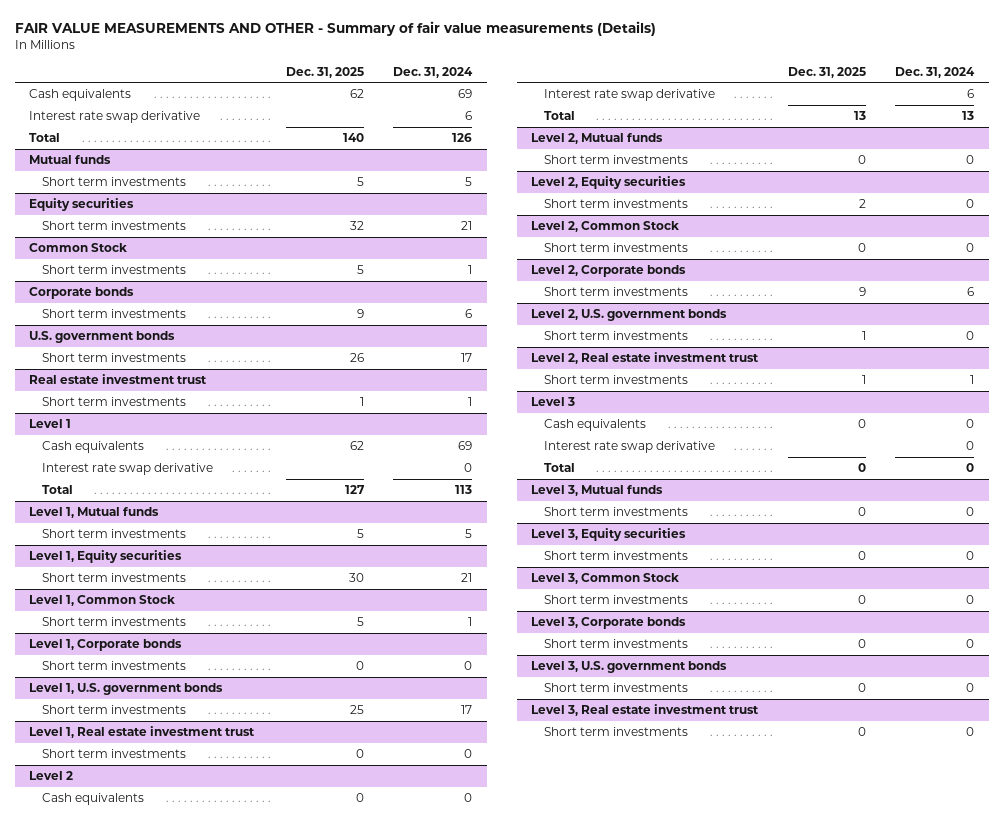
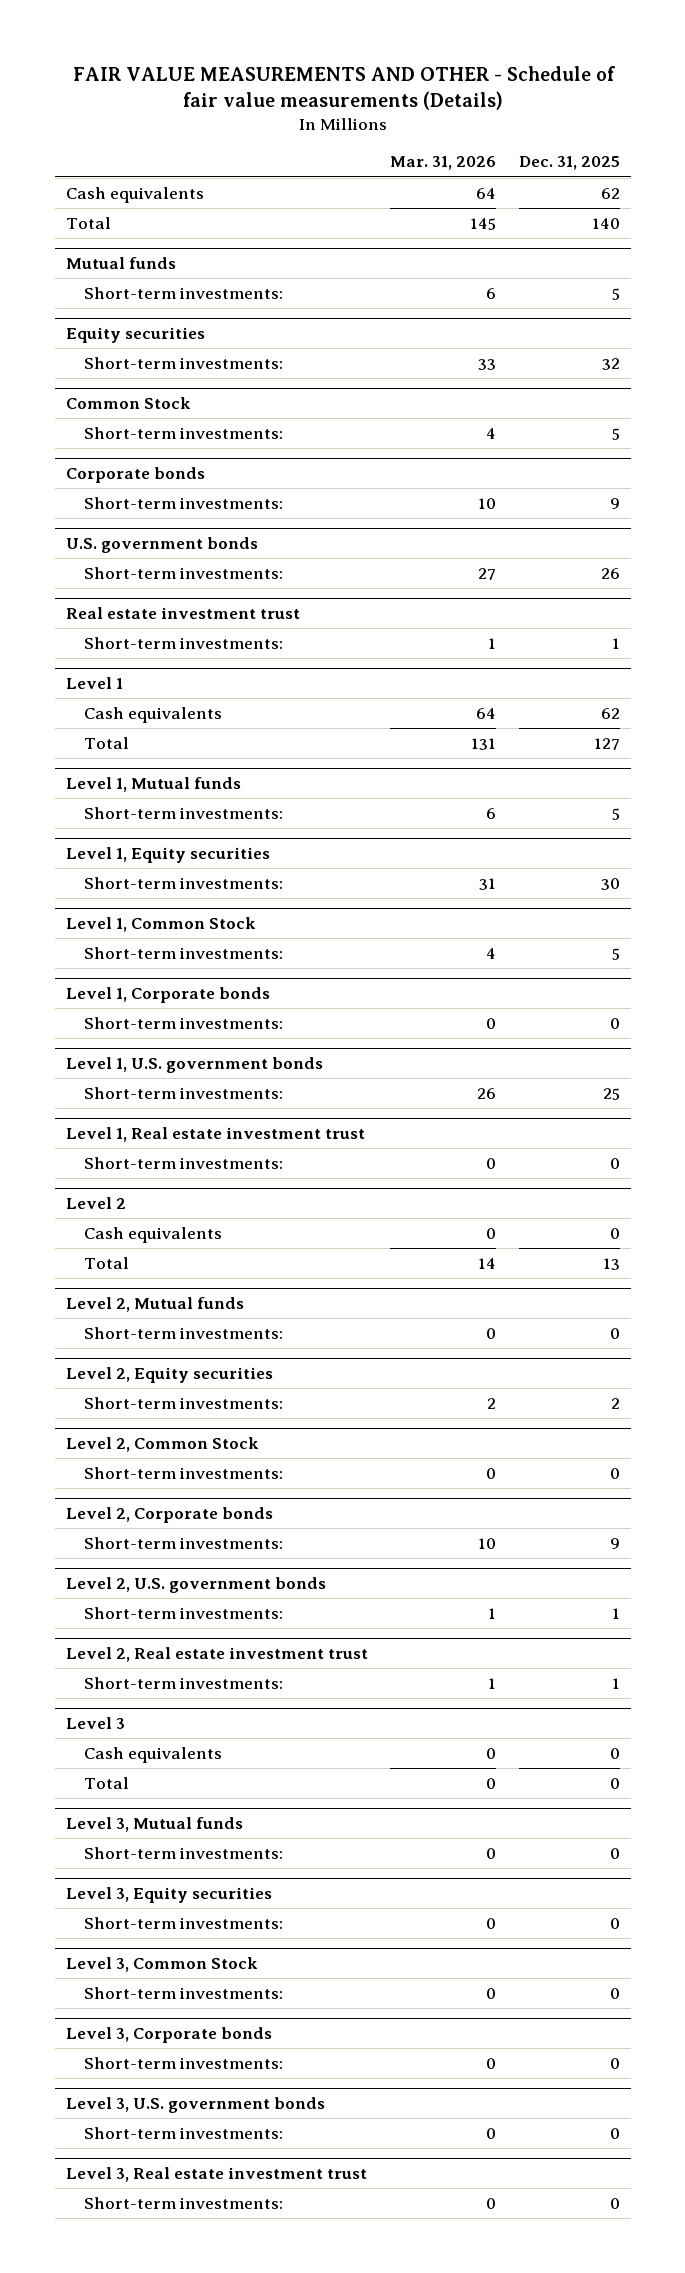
- FAIR VALUE MEASUREMENTS AND OTHER - Summary of fair value measurements (Details)
+ FAIR VALUE MEASUREMENTS AND OTHER - Schedule of fair value measurements (Details)
- | Dec. 31, 2025 | Dec. 31, 2024
+ | Mar. 31, 2026 | Dec. 31, 2025
- Interest rate swap derivative | | 6
@ Mutual funds
- Short term investments | 5 | 5
+ Short-term investments: | 6 | 5
@ Equity securities
- Short term investments | 32 | 21
+ Short-term investments: | 33 | 32
@ Common Stock
- Short term investments | 5 | 1
+ Short-term investments: | 4 | 5
@ Corporate bonds
- Short term investments | 9 | 6
+ Short-term investments: | 10 | 9
@ U.S. government bonds
- Short term investments | 26 | 17
+ Short-term investments: | 27 | 26
@ Real estate investment trust
- Short term investments | 1 | 1
+ Short-term investments: | 1 | 1
@ Level 1
- Interest rate swap derivative | | 0
@ Level 1, Mutual funds
- Short term investments | 5 | 5
+ Short-term investments: | 6 | 5
@ Level 1, Equity securities
- Short term investments | 30 | 21
+ Short-term investments: | 31 | 30
@ Level 1, Common Stock
- Short term investments | 5 | 1
+ Short-term investments: | 4 | 5
@ Level 1, Corporate bonds
- Short term investments | 0 | 0
+ Short-term investments: | 0 | 0
@ Level 1, U.S. government bonds
- Short term investments | 25 | 17
+ Short-term investments: | 26 | 25
@ Level 1, Real estate investment trust
- Short term investments | 0 | 0
+ Short-term investments: | 0 | 0
@ Level 2
- Interest rate swap derivative | | 6
@ Level 2, Mutual funds
- Short term investments | 0 | 0
+ Short-term investments: | 0 | 0
@ Level 2, Equity securities
- Short term investments | 2 | 0
+ Short-term investments: | 2 | 2
@ Level 2, Common Stock
- Short term investments | 0 | 0
+ Short-term investments: | 0 | 0
@ Level 2, Corporate bonds
- Short term investments | 9 | 6
+ Short-term investments: | 10 | 9
@ Level 2, U.S. government bonds
- Short term investments | 1 | 0
+ Short-term investments: | 1 | 1
@ Level 2, Real estate investment trust
- Short term investments | 1 | 1
+ Short-term investments: | 1 | 1
@ Level 3
- Interest rate swap derivative | | 0
@ Level 3, Mutual funds
- Short term investments | 0 | 0
+ Short-term investments: | 0 | 0
@ Level 3, Equity securities
- Short term investments | 0 | 0
+ Short-term investments: | 0 | 0
@ Level 3, Common Stock
- Short term investments | 0 | 0
+ Short-term investments: | 0 | 0
@ Level 3, Corporate bonds
- Short term investments | 0 | 0
+ Short-term investments: | 0 | 0
@ Level 3, U.S. government bonds
- Short term investments | 0 | 0
+ Short-term investments: | 0 | 0
@ Level 3, Real estate investment trust
- Short term investments | 0 | 0
+ Short-term investments: | 0 | 0

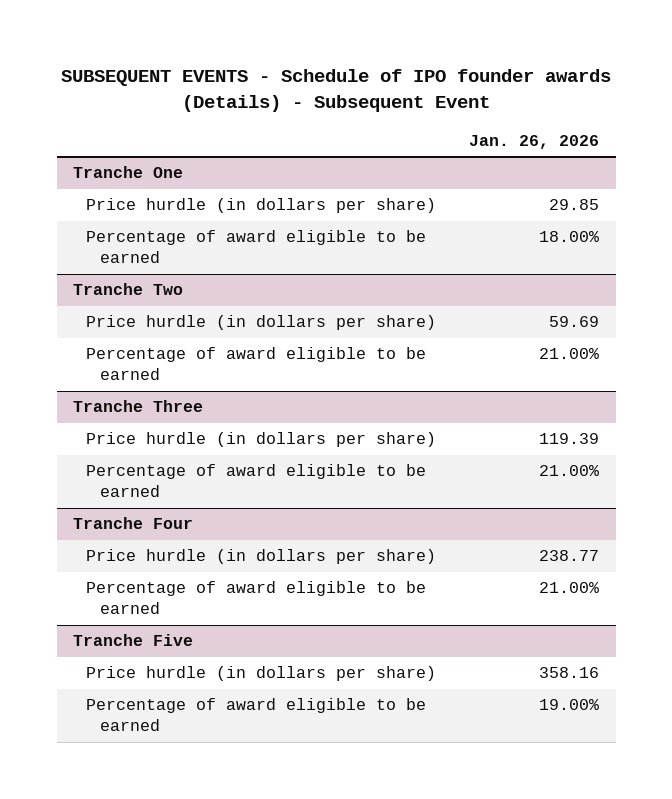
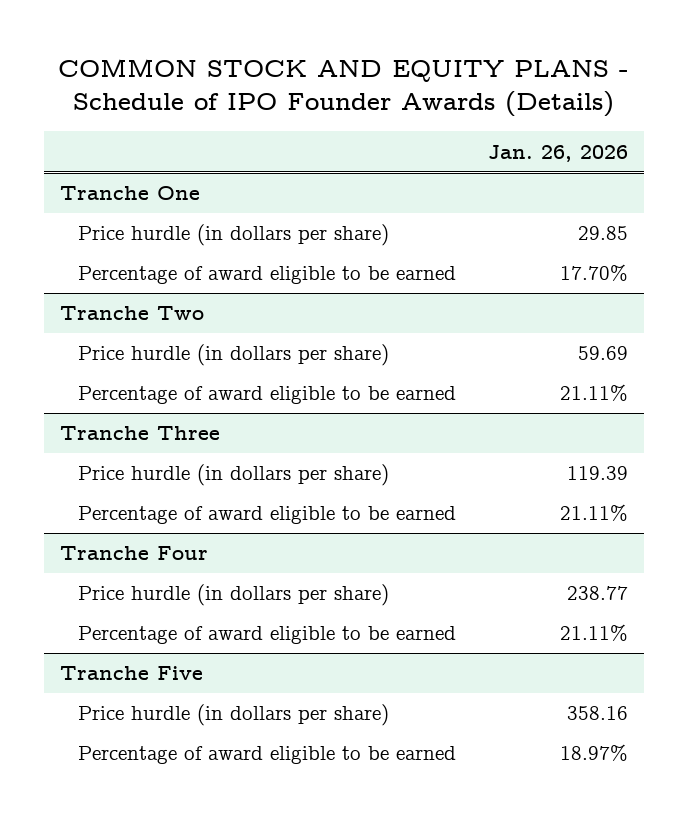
- SUBSEQUENT EVENTS - Schedule of IPO founder awards (Details) - Subsequent Event
+ COMMON STOCK AND EQUITY PLANS - Schedule of IPO Founder Awards (Details)
@ Tranche One
- Percentage of award eligible to be earned | 18.00%
+ Percentage of award eligible to be earned | 17.70%
@ Tranche Two
- Percentage of award eligible to be earned | 21.00%
+ Percentage of award eligible to be earned | 21.11%
@ Tranche Three
- Percentage of award eligible to be earned | 21.00%
+ Percentage of award eligible to be earned | 21.11%
@ Tranche Four
- Percentage of award eligible to be earned | 21.00%
+ Percentage of award eligible to be earned | 21.11%
@ Tranche Five
- Percentage of award eligible to be earned | 19.00%
+ Percentage of award eligible to be earned | 18.97%

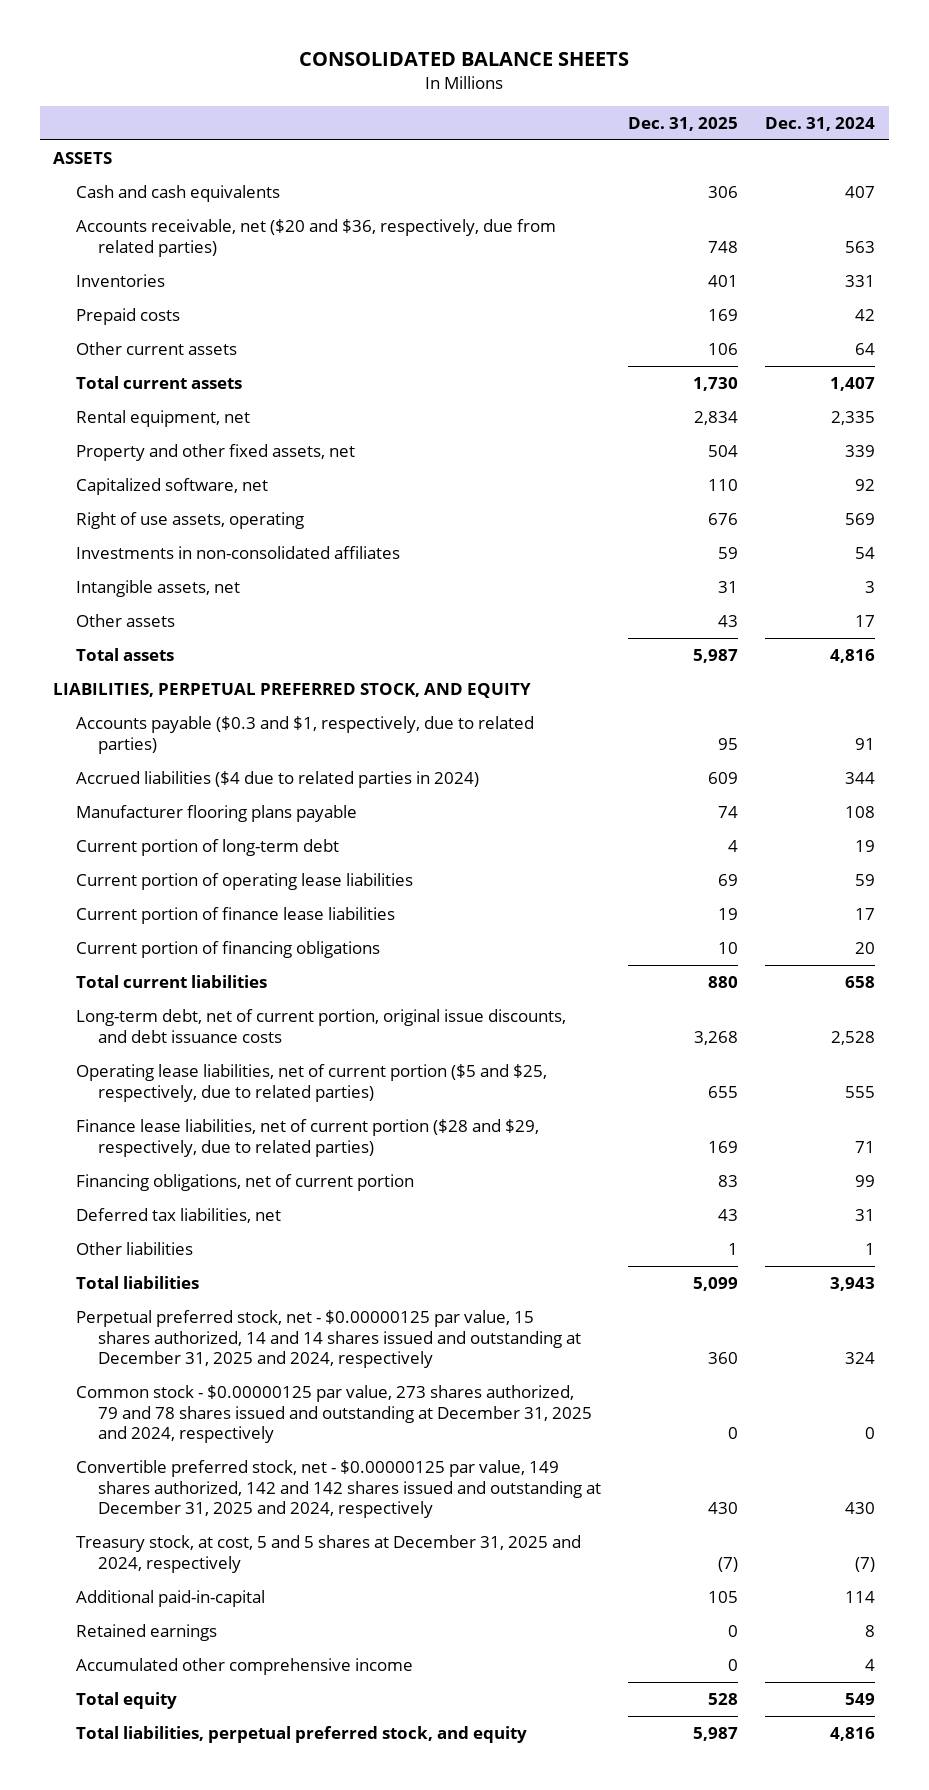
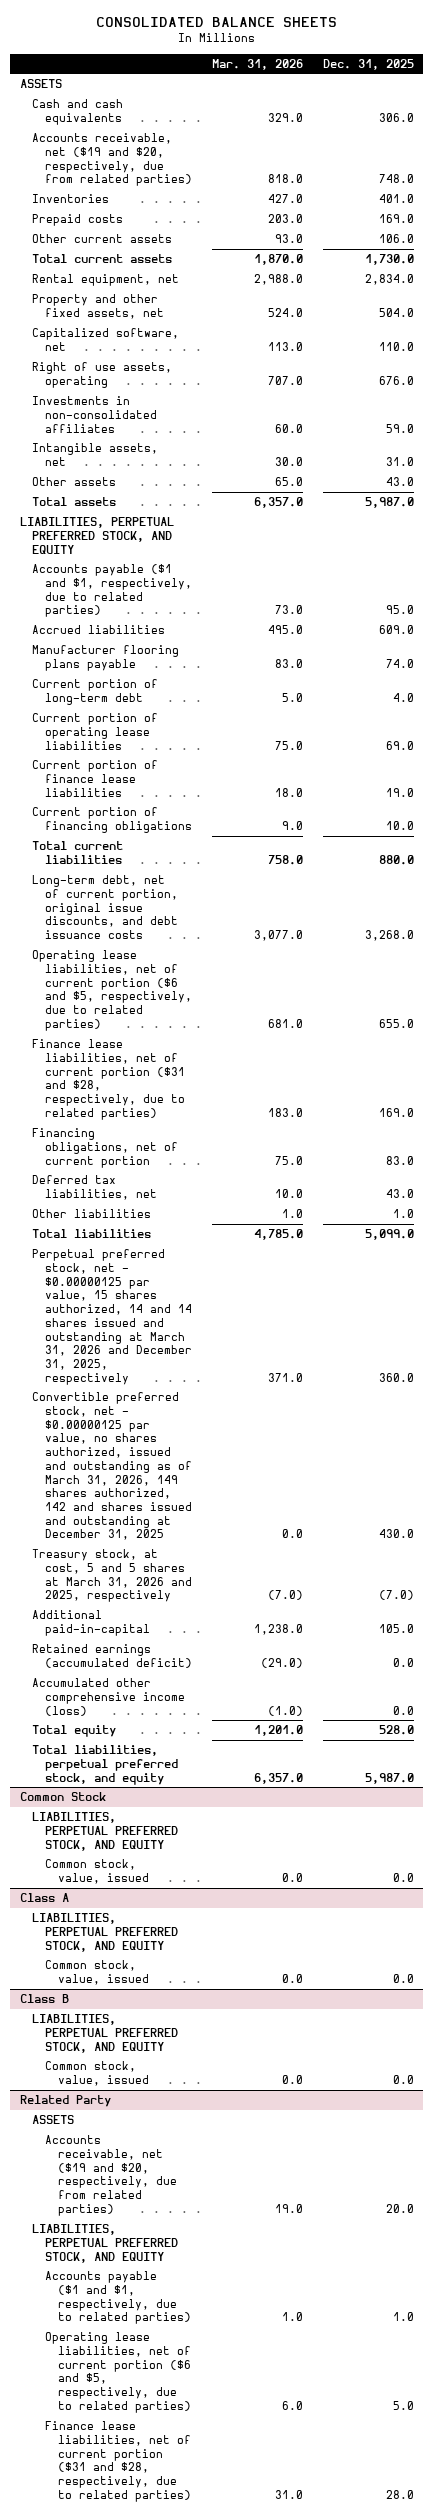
- | Dec. 31, 2025 | Dec. 31, 2024
+ | Mar. 31, 2026 | Dec. 31, 2025
- Cash and cash equivalents | 306 | 407
- Accounts receivable, net ($20 and $36, respectively, due from related parties) | 748 | 563
- Inventories | 401 | 331
- Prepaid costs | 169 | 42
- Other current assets | 106 | 64
- Total current assets | 1,730 | 1,407
- Rental equipment, net | 2,834 | 2,335
- Property and other fixed assets, net | 504 | 339
- Capitalized software, net | 110 | 92
- Right of use assets, operating | 676 | 569
- Investments in non-consolidated affiliates | 59 | 54
- Intangible assets, net | 31 | 3
- Other assets | 43 | 17
- Total assets | 5,987 | 4,816
+ Cash and cash equivalents | 329.0 | 306.0
+ Accounts receivable, net ($19 and $20, respectively, due from related parties) | 818.0 | 748.0
+ Inventories | 427.0 | 401.0
+ Prepaid costs | 203.0 | 169.0
+ Other current assets | 93.0 | 106.0
+ Total current assets | 1,870.0 | 1,730.0
+ Rental equipment, net | 2,988.0 | 2,834.0
+ Property and other fixed assets, net | 524.0 | 504.0
+ Capitalized software, net | 113.0 | 110.0
+ Right of use assets, operating | 707.0 | 676.0
+ Investments in non-consolidated affiliates | 60.0 | 59.0
+ Intangible assets, net | 30.0 | 31.0
+ Other assets | 65.0 | 43.0
+ Total assets | 6,357.0 | 5,987.0
- Accounts payable ($0.3 and $1, respectively, due to related parties) | 95 | 91
- Accrued liabilities ($4 due to related parties in 2024) | 609 | 344
- Manufacturer flooring plans payable | 74 | 108
- Current portion of long-term debt | 4 | 19
- Current portion of operating lease liabilities | 69 | 59
- Current portion of finance lease liabilities | 19 | 17
- Current portion of financing obligations | 10 | 20
- Total current liabilities | 880 | 658
- Long-term debt, net of current portion, original issue discounts, and debt issuance costs | 3,268 | 2,528
- Operating lease liabilities, net of current portion ($5 and $25, respectively, due to related parties) | 655 | 555
- Finance lease liabilities, net of current portion ($28 and $29, respectively, due to related parties) | 169 | 71
- Financing obligations, net of current portion | 83 | 99
- Deferred tax liabilities, net | 43 | 31
- Other liabilities | 1 | 1
- Total liabilities | 5,099 | 3,943
- Perpetual preferred stock, net - $0.00000125 par value, 15 shares authorized, 14 and 14 shares issued and outstanding at December 31, 2025 and 2024, respectively | 360 | 324
- Common stock - $0.00000125 par value, 273 shares authorized, 79 and 78 shares issued and outstanding at December 31, 2025 and 2024, respectively | 0 | 0
- Convertible preferred stock, net - $0.00000125 par value, 149 shares authorized, 142 and 142 shares issued and outstanding at December 31, 2025 and 2024, respectively | 430 | 430
- Treasury stock, at cost, 5 and 5 shares at December 31, 2025 and 2024, respectively | (7) | (7)
- Additional paid-in-capital | 105 | 114
- Retained earnings | 0 | 8
- Accumulated other comprehensive income | 0 | 4
- Total equity | 528 | 549
- Total liabilities, perpetual preferred stock, and equity | 5,987 | 4,816
+ Accounts payable ($1 and $1, respectively, due to related parties) | 73.0 | 95.0
+ Accrued liabilities | 495.0 | 609.0
+ Manufacturer flooring plans payable | 83.0 | 74.0
+ Current portion of long-term debt | 5.0 | 4.0
+ Current portion of operating lease liabilities | 75.0 | 69.0
+ Current portion of finance lease liabilities | 18.0 | 19.0
+ Current portion of financing obligations | 9.0 | 10.0
+ Total current liabilities | 758.0 | 880.0
+ Long-term debt, net of current portion, original issue discounts, and debt issuance costs | 3,077.0 | 3,268.0
+ Operating lease liabilities, net of current portion ($6 and $5, respectively, due to related parties) | 681.0 | 655.0
+ Finance lease liabilities, net of current portion ($31 and $28, respectively, due to related parties) | 183.0 | 169.0
+ Financing obligations, net of current portion | 75.0 | 83.0
+ Deferred tax liabilities, net | 10.0 | 43.0
+ Other liabilities | 1.0 | 1.0
+ Total liabilities | 4,785.0 | 5,099.0
+ Perpetual preferred stock, net - $0.00000125 par value, 15 shares authorized, 14 and 14 shares issued and outstanding at March 31, 2026 and December 31, 2025, respectively | 371.0 | 360.0
+ Convertible preferred stock, net - $0.00000125 par value, no shares authorized, issued and outstanding as of March 31, 2026, 149 shares authorized, 142 and shares issued and outstanding at December 31, 2025 | 0.0 | 430.0
+ Treasury stock, at cost, 5 and 5 shares at March 31, 2026 and 2025, respectively | (7.0) | (7.0)
+ Additional paid-in-capital | 1,238.0 | 105.0
+ Retained earnings (accumulated deficit) | (29.0) | 0.0
+ Accumulated other comprehensive income (loss) | (1.0) | 0.0
+ Total equity | 1,201.0 | 528.0
+ Total liabilities, perpetual preferred stock, and equity | 6,357.0 | 5,987.0
+ Common Stock
+ LIABILITIES, PERPETUAL PREFERRED STOCK, AND EQUITY
+ Common stock, value, issued | 0.0 | 0.0
+ Class A
+ LIABILITIES, PERPETUAL PREFERRED STOCK, AND EQUITY
+ Common stock, value, issued | 0.0 | 0.0
+ Class B
+ LIABILITIES, PERPETUAL PREFERRED STOCK, AND EQUITY
+ Common stock, value, issued | 0.0 | 0.0
+ Related Party
+ ASSETS
+ Accounts receivable, net ($19 and $20, respectively, due from related parties) | 19.0 | 20.0
+ LIABILITIES, PERPETUAL PREFERRED STOCK, AND EQUITY
+ Accounts payable ($1 and $1, respectively, due to related parties) | 1.0 | 1.0
+ Operating lease liabilities, net of current portion ($6 and $5, respectively, due to related parties) | 6.0 | 5.0
+ Finance lease liabilities, net of current portion ($31 and $28, respectively, due to related parties) | 31.0 | 28.0

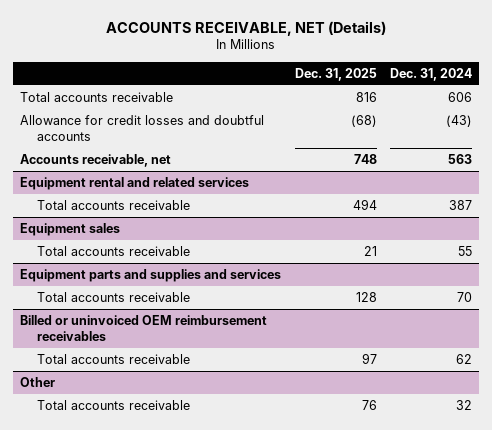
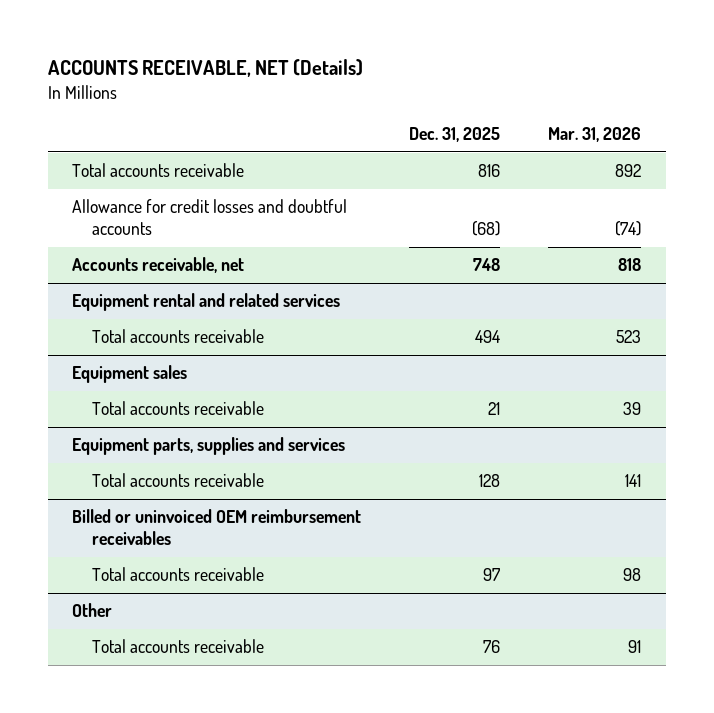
- | Dec. 31, 2025 | Dec. 31, 2024
+ | Dec. 31, 2025 | Mar. 31, 2026
- Equipment parts and supplies and services
+ Equipment parts, supplies and services

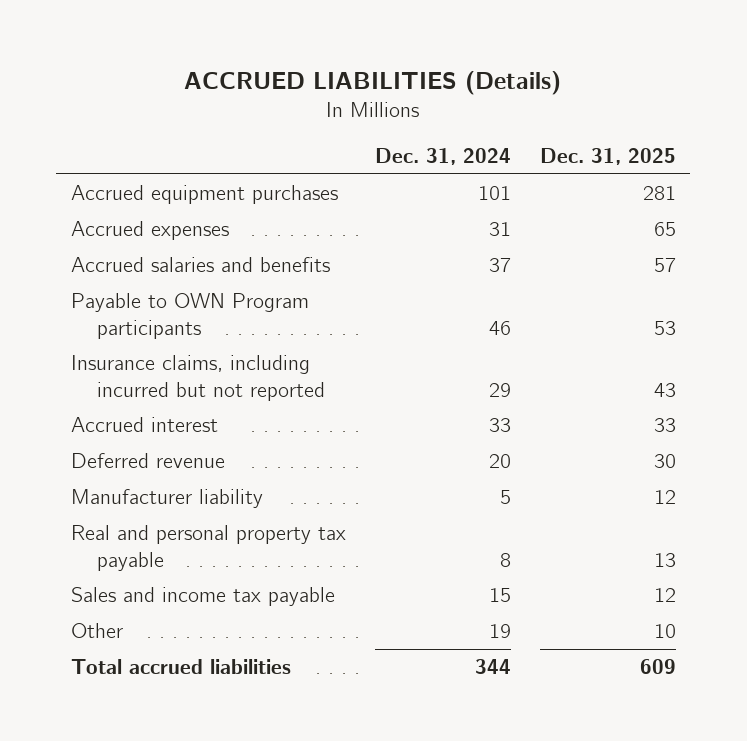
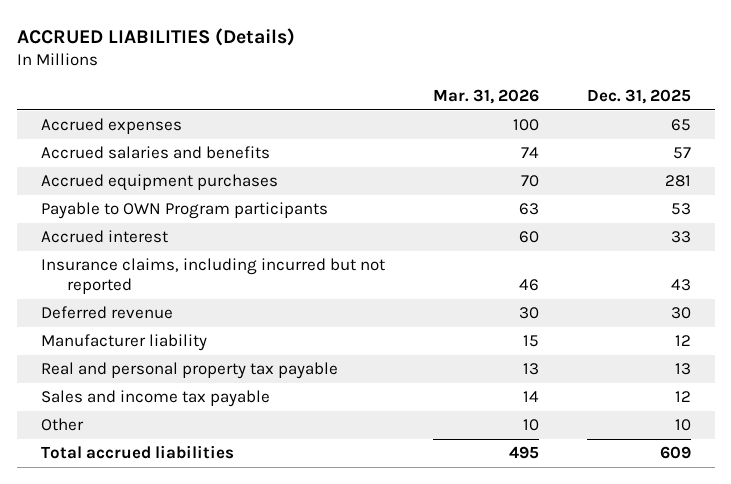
- | Dec. 31, 2024 | Dec. 31, 2025
+ | Mar. 31, 2026 | Dec. 31, 2025
moved down: Accrued equipment purchases | 70 | 281
moved down: Insurance claims, including incurred but not reported | 46 | 43

